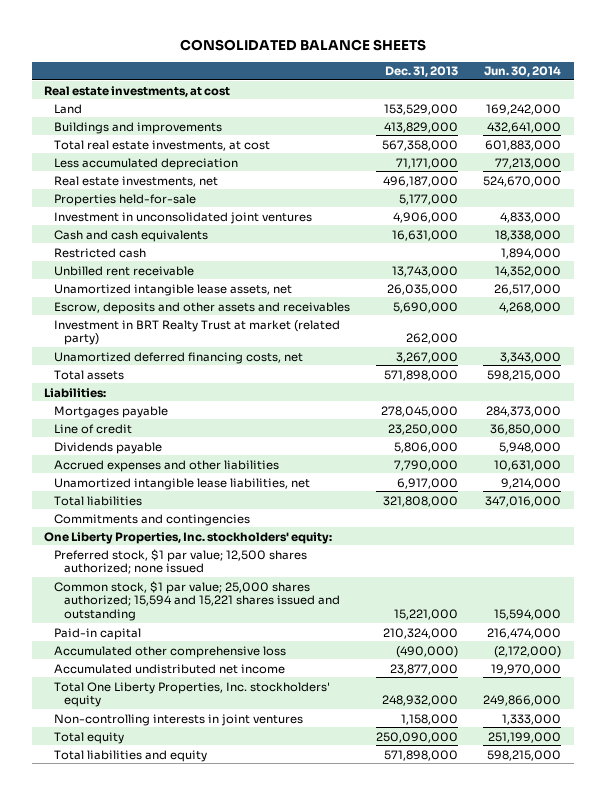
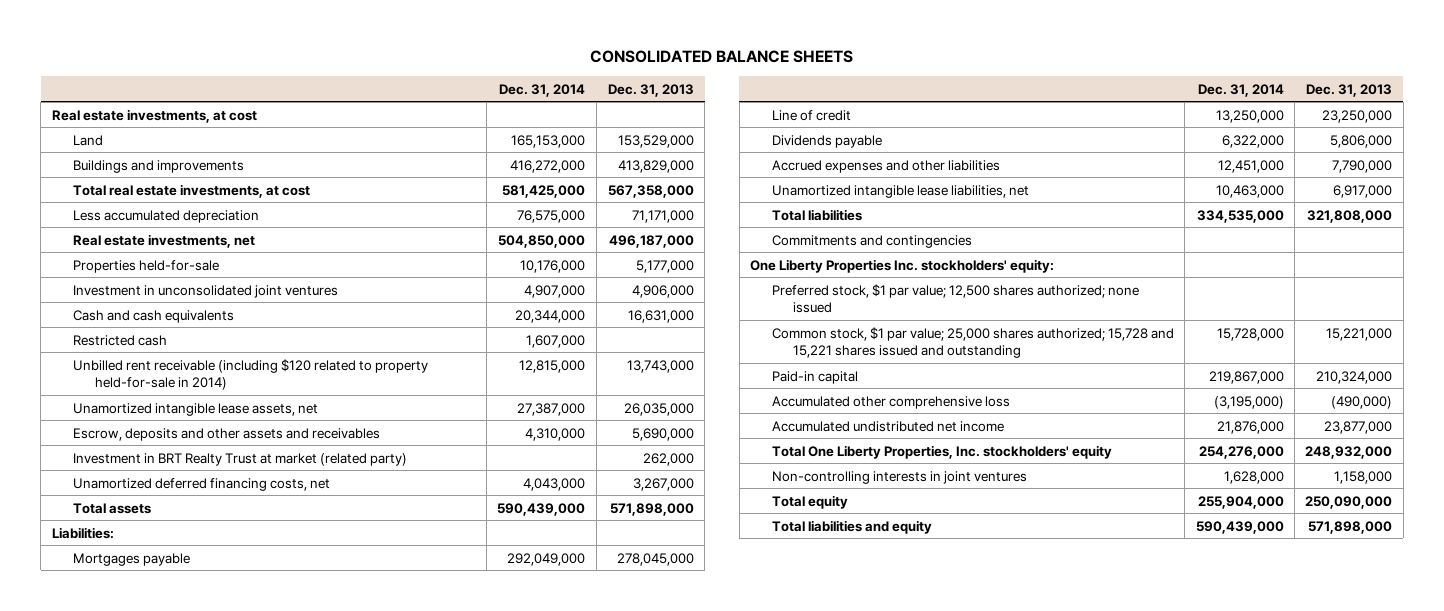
- | Dec. 31, 2013 | Jun. 30, 2014
+ | Dec. 31, 2014 | Dec. 31, 2013
- Unbilled rent receivable | 13,743,000 | 14,352,000
+ Unbilled rent receivable (including $120 related to property held-for-sale in 2014) | 12,815,000 | 13,743,000
- One Liberty Properties, Inc. stockholders' equity:
+ One Liberty Properties Inc. stockholders' equity:
- Common stock, $1 par value; 25,000 shares authorized; 15,594 and 15,221 shares issued and outstanding | 15,221,000 | 15,594,000
+ Common stock, $1 par value; 25,000 shares authorized; 15,728 and 15,221 shares issued and outstanding | 15,728,000 | 15,221,000

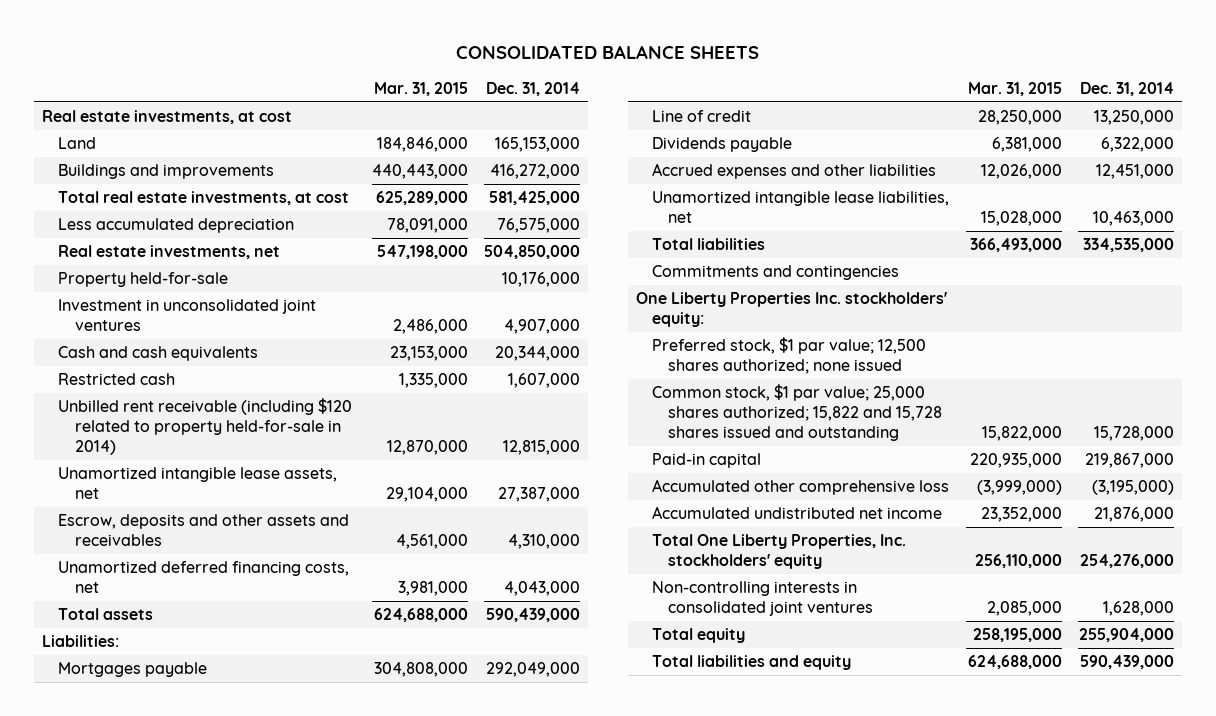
- | Dec. 31, 2014 | Dec. 31, 2013
+ | Mar. 31, 2015 | Dec. 31, 2014
- Properties held-for-sale | 10,176,000 | 5,177,000
+ Property held-for-sale | | 10,176,000
- Investment in BRT Realty Trust at market (related party) | | 262,000
- Common stock, $1 par value; 25,000 shares authorized; 15,728 and 15,221 shares issued and outstanding | 15,728,000 | 15,221,000
+ Common stock, $1 par value; 25,000 shares authorized; 15,822 and 15,728 shares issued and outstanding | 15,822,000 | 15,728,000
- Non-controlling interests in joint ventures | 1,628,000 | 1,158,000
+ Non-controlling interests in consolidated joint ventures | 2,085,000 | 1,628,000

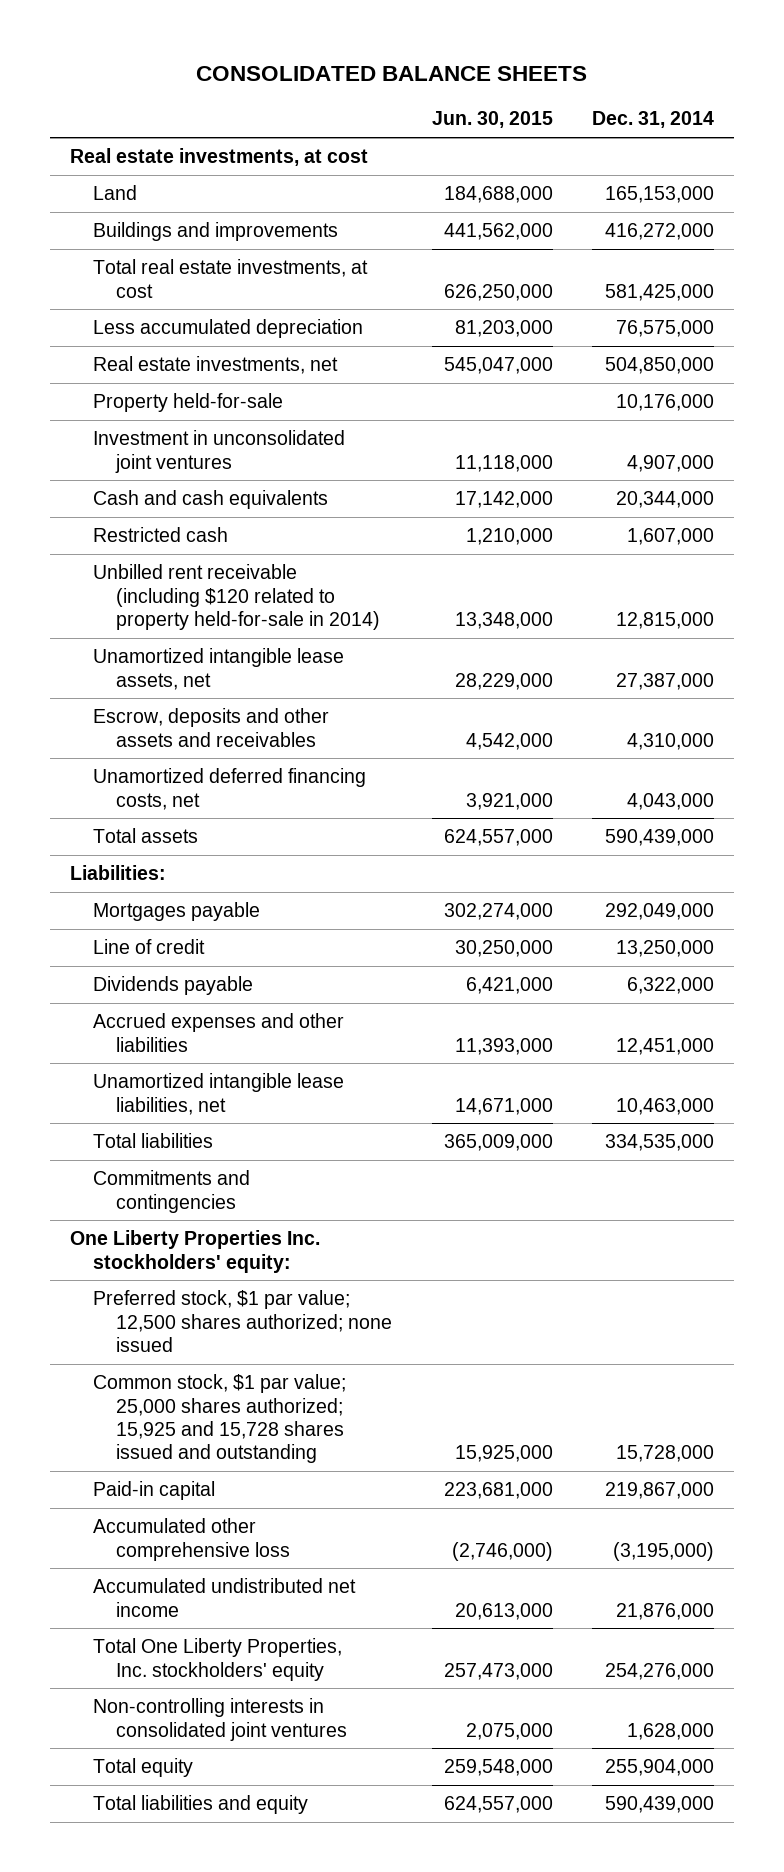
- | Mar. 31, 2015 | Dec. 31, 2014
+ | Jun. 30, 2015 | Dec. 31, 2014
- Common stock, $1 par value; 25,000 shares authorized; 15,822 and 15,728 shares issued and outstanding | 15,822,000 | 15,728,000
+ Common stock, $1 par value; 25,000 shares authorized; 15,925 and 15,728 shares issued and outstanding | 15,925,000 | 15,728,000

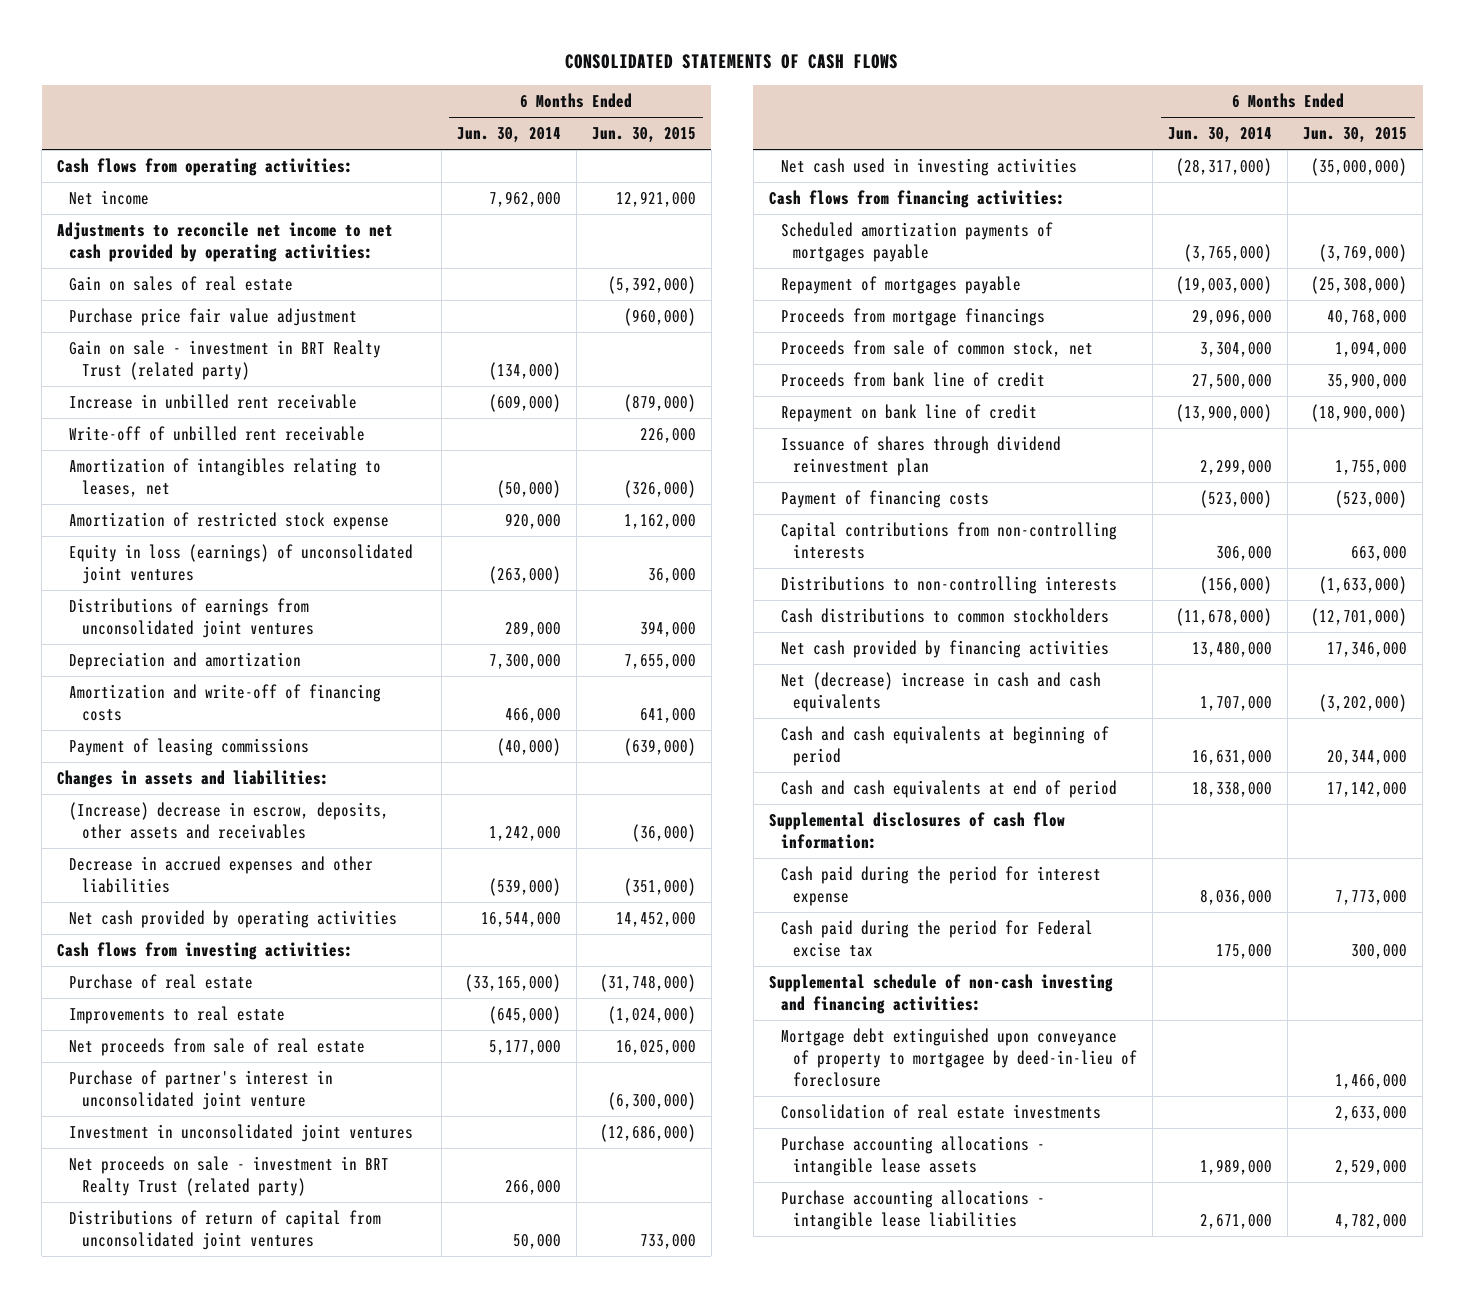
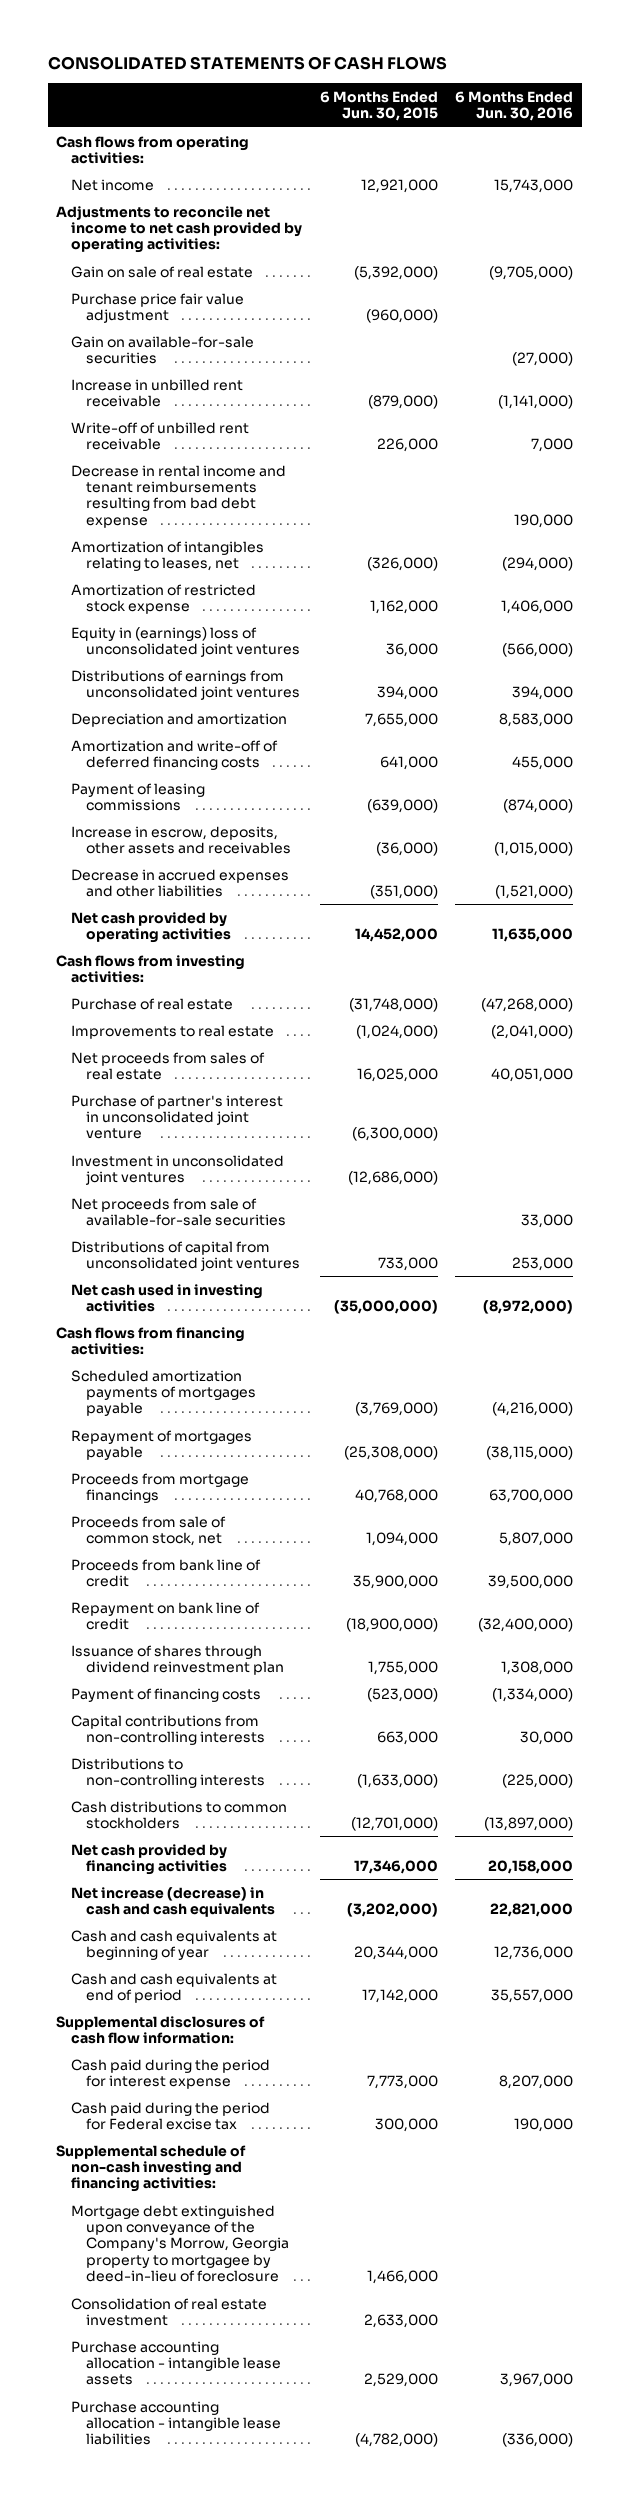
- | 6 Months Ended Jun. 30, 2014 | 6 Months Ended Jun. 30, 2015
+ | 6 Months Ended Jun. 30, 2015 | 6 Months Ended Jun. 30, 2016
- Gain on sales of real estate | | (5,392,000)
+ Gain on sale of real estate | (5,392,000) | (9,705,000)
- Gain on sale - investment in BRT Realty Trust (related party) | (134,000) |
+ Gain on available-for-sale securities | | (27,000)
+ Decrease in rental income and tenant reimbursements resulting from bad debt expense | | 190,000
- Equity in loss (earnings) of unconsolidated joint ventures | (263,000) | 36,000
+ Equity in (earnings) loss of unconsolidated joint ventures | 36,000 | (566,000)
- Amortization and write-off of financing costs | 466,000 | 641,000
+ Amortization and write-off of deferred financing costs | 641,000 | 455,000
- Changes in assets and liabilities:
- (Increase) decrease in escrow, deposits, other assets and receivables | 1,242,000 | (36,000)
+ Increase in escrow, deposits, other assets and receivables | (36,000) | (1,015,000)
- Net proceeds from sale of real estate | 5,177,000 | 16,025,000
+ Net proceeds from sales of real estate | 16,025,000 | 40,051,000
- Net proceeds on sale - investment in BRT Realty Trust (related party) | 266,000 |
- Distributions of return of capital from unconsolidated joint ventures | 50,000 | 733,000
+ Net proceeds from sale of available-for-sale securities | | 33,000
+ Distributions of capital from unconsolidated joint ventures | 733,000 | 253,000
- Net (decrease) increase in cash and cash equivalents | 1,707,000 | (3,202,000)
- Cash and cash equivalents at beginning of period | 16,631,000 | 20,344,000
+ Net increase (decrease) in cash and cash equivalents | (3,202,000) | 22,821,000
+ Cash and cash equivalents at beginning of year | 20,344,000 | 12,736,000
- Mortgage debt extinguished upon conveyance of property to mortgagee by deed-in-lieu of foreclosure | | 1,466,000
- Consolidation of real estate investments | | 2,633,000
- Purchase accounting allocations - intangible lease assets | 1,989,000 | 2,529,000
- Purchase accounting allocations - intangible lease liabilities | 2,671,000 | 4,782,000
+ Mortgage debt extinguished upon conveyance of the Company's Morrow, Georgia property to mortgagee by deed-in-lieu of foreclosure | 1,466,000 |
+ Consolidation of real estate investment | 2,633,000 |
+ Purchase accounting allocation - intangible lease assets | 2,529,000 | 3,967,000
+ Purchase accounting allocation - intangible lease liabilities | (4,782,000) | (336,000)

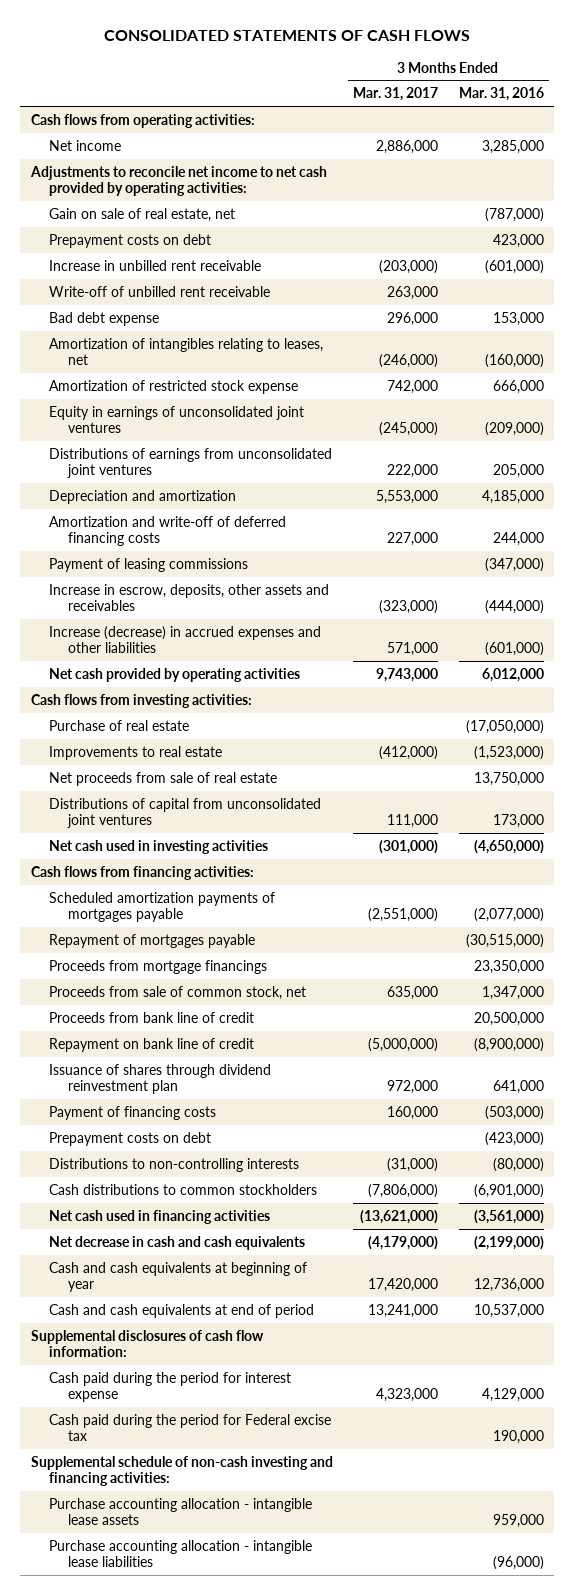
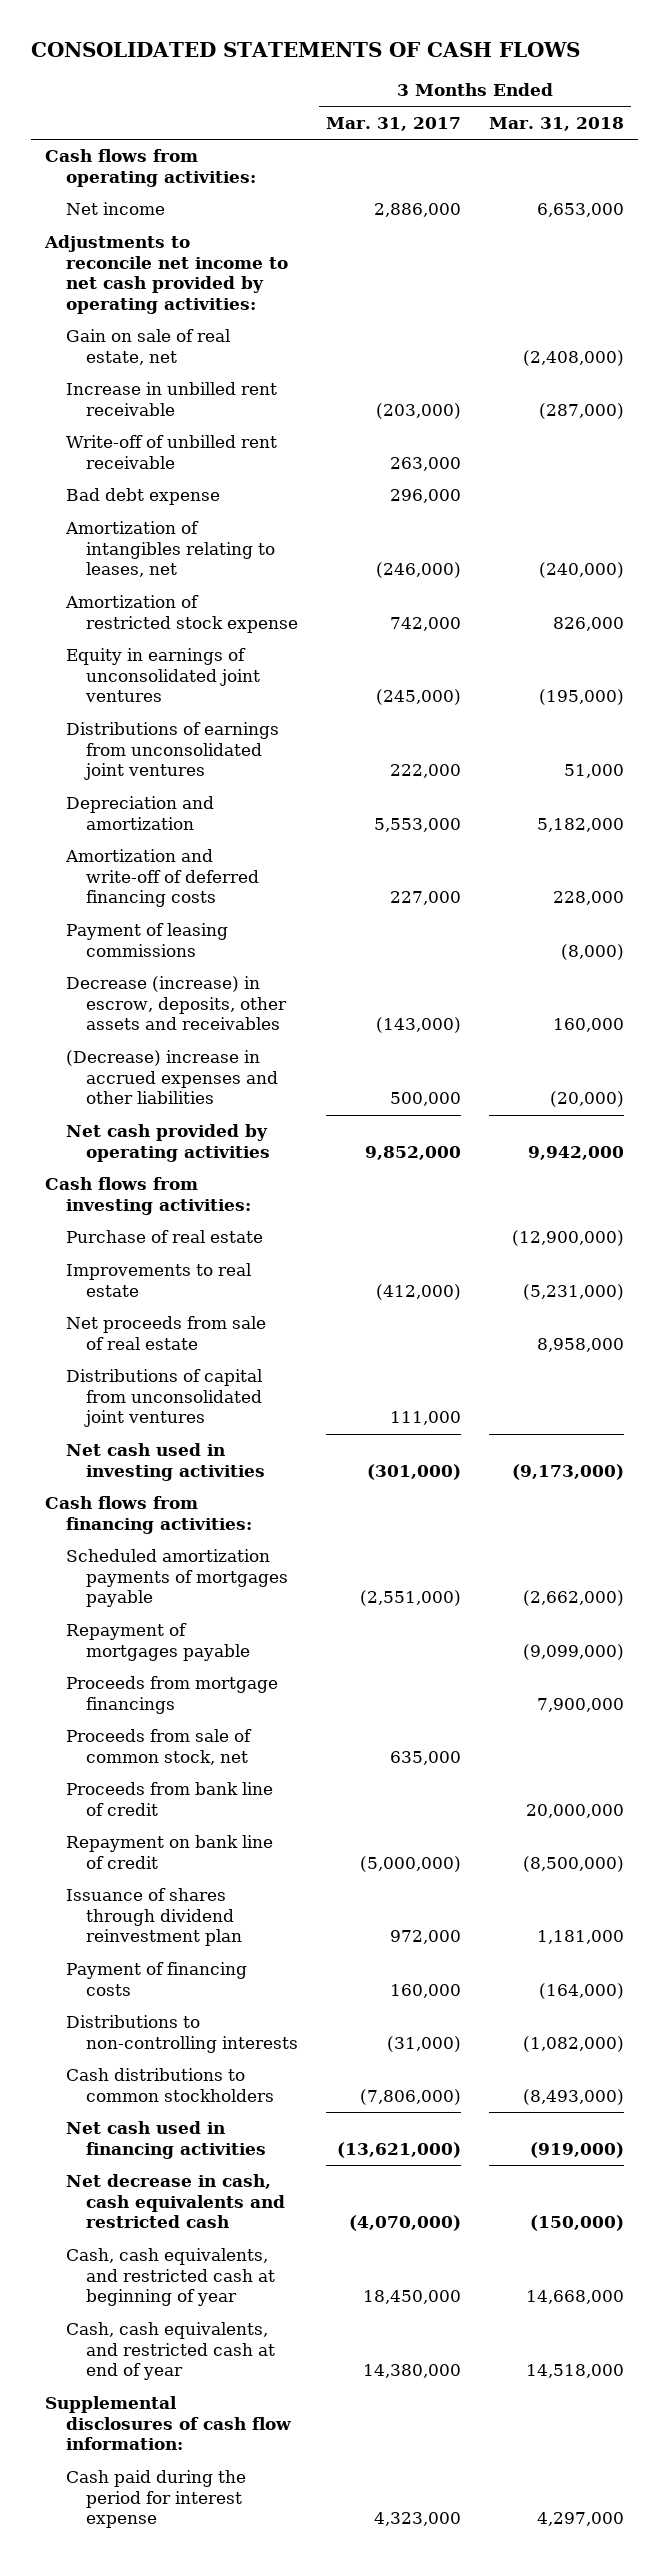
- | 3 Months Ended Mar. 31, 2017 | 3 Months Ended Mar. 31, 2016
+ | 3 Months Ended Mar. 31, 2017 | 3 Months Ended Mar. 31, 2018
- Prepayment costs on debt | | 423,000
- Increase in escrow, deposits, other assets and receivables | (323,000) | (444,000)
- Increase (decrease) in accrued expenses and other liabilities | 571,000 | (601,000)
- Net cash provided by operating activities | 9,743,000 | 6,012,000
+ Decrease (increase) in escrow, deposits, other assets and receivables | (143,000) | 160,000
+ (Decrease) increase in accrued expenses and other liabilities | 500,000 | (20,000)
+ Net cash provided by operating activities | 9,852,000 | 9,942,000
- Prepayment costs on debt | | (423,000)
- Net decrease in cash and cash equivalents | (4,179,000) | (2,199,000)
- Cash and cash equivalents at beginning of year | 17,420,000 | 12,736,000
- Cash and cash equivalents at end of period | 13,241,000 | 10,537,000
+ Net decrease in cash, cash equivalents and restricted cash | (4,070,000) | (150,000)
+ Cash, cash equivalents, and restricted cash at beginning of year | 18,450,000 | 14,668,000
+ Cash, cash equivalents, and restricted cash at end of year | 14,380,000 | 14,518,000
- Cash paid during the period for Federal excise tax | | 190,000
- Supplemental schedule of non-cash investing and financing activities:
- Purchase accounting allocation - intangible lease assets | | 959,000
- Purchase accounting allocation - intangible lease liabilities | | (96,000)

